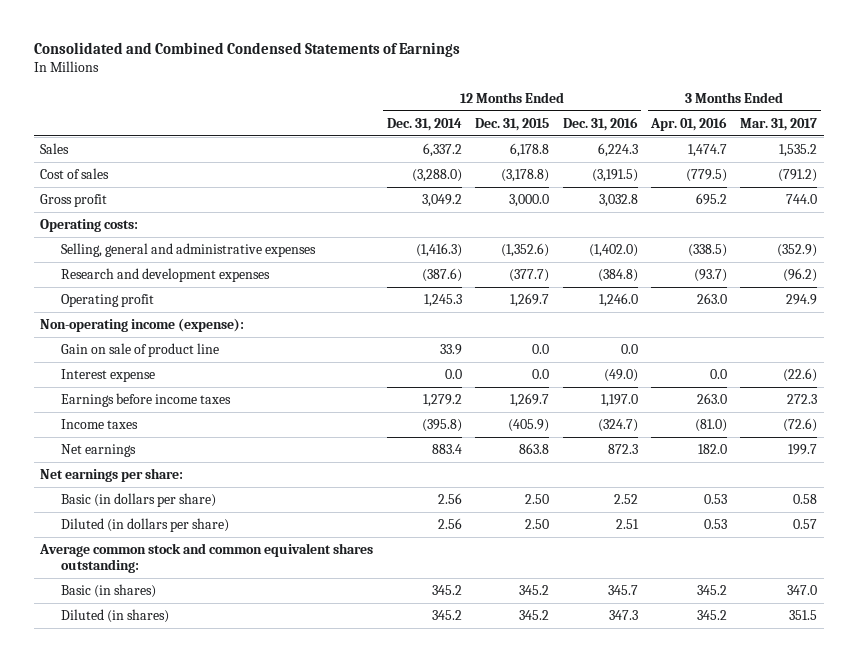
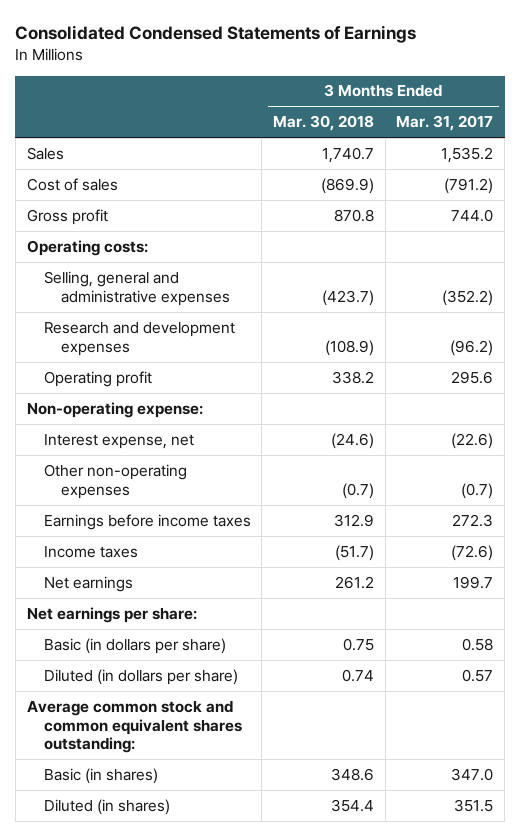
- Consolidated and Combined Condensed Statements of Earnings
+ Consolidated Condensed Statements of Earnings
- | 12 Months Ended Dec. 31, 2014 | 12 Months Ended Dec. 31, 2015 | 12 Months Ended Dec. 31, 2016 | 3 Months Ended Apr. 01, 2016 | 3 Months Ended Mar. 31, 2017
+ | 3 Months Ended Mar. 30, 2018 | 3 Months Ended Mar. 31, 2017
- Selling, general and administrative expenses | (1,416.3) | (1,352.6) | (1,402.0) | (338.5) | (352.9)
+ Selling, general and administrative expenses | (423.7) | (352.2)
- Operating profit | 1,245.3 | 1,269.7 | 1,246.0 | 263.0 | 294.9
- Non-operating income (expense):
- Gain on sale of product line | 33.9 | 0.0 | 0.0 | |
- Interest expense | 0.0 | 0.0 | (49.0) | 0.0 | (22.6)
+ Operating profit | 338.2 | 295.6
+ Non-operating expense:
+ Interest expense, net | (24.6) | (22.6)
+ Other non-operating expenses | (0.7) | (0.7)

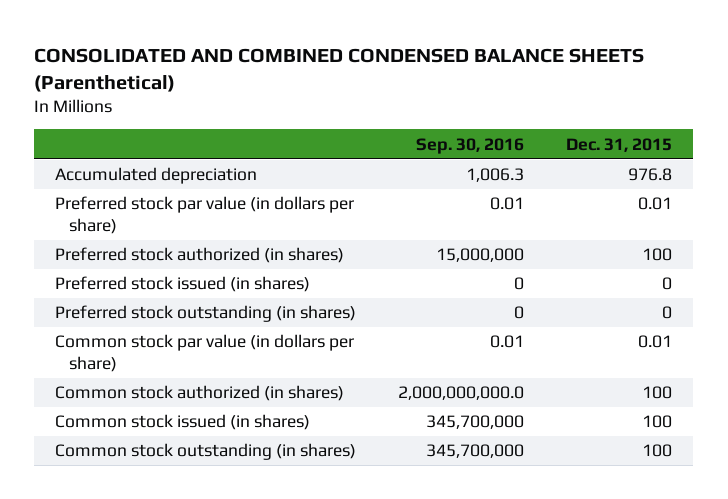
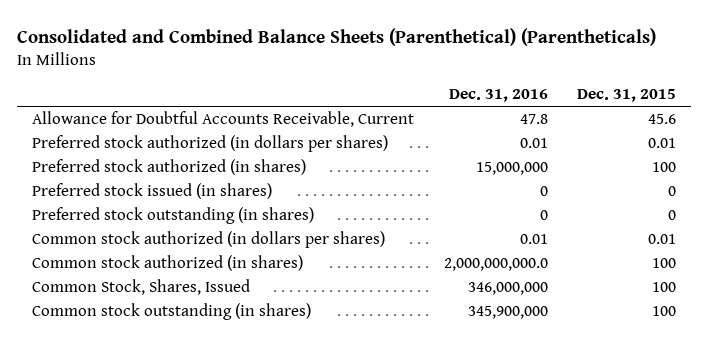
- CONSOLIDATED AND COMBINED CONDENSED BALANCE SHEETS (Parenthetical)
+ Consolidated and Combined Balance Sheets (Parenthetical) (Parentheticals)
- | Sep. 30, 2016 | Dec. 31, 2015
+ | Dec. 31, 2016 | Dec. 31, 2015
- Accumulated depreciation | 1,006.3 | 976.8
- Preferred stock par value (in dollars per share) | 0.01 | 0.01
+ Allowance for Doubtful Accounts Receivable, Current | 47.8 | 45.6
+ Preferred stock authorized (in dollars per shares) | 0.01 | 0.01
- Common stock par value (in dollars per share) | 0.01 | 0.01
+ Common stock authorized (in dollars per shares) | 0.01 | 0.01
- Common stock issued (in shares) | 345,700,000 | 100
+ Common Stock, Shares, Issued | 346,000,000 | 100

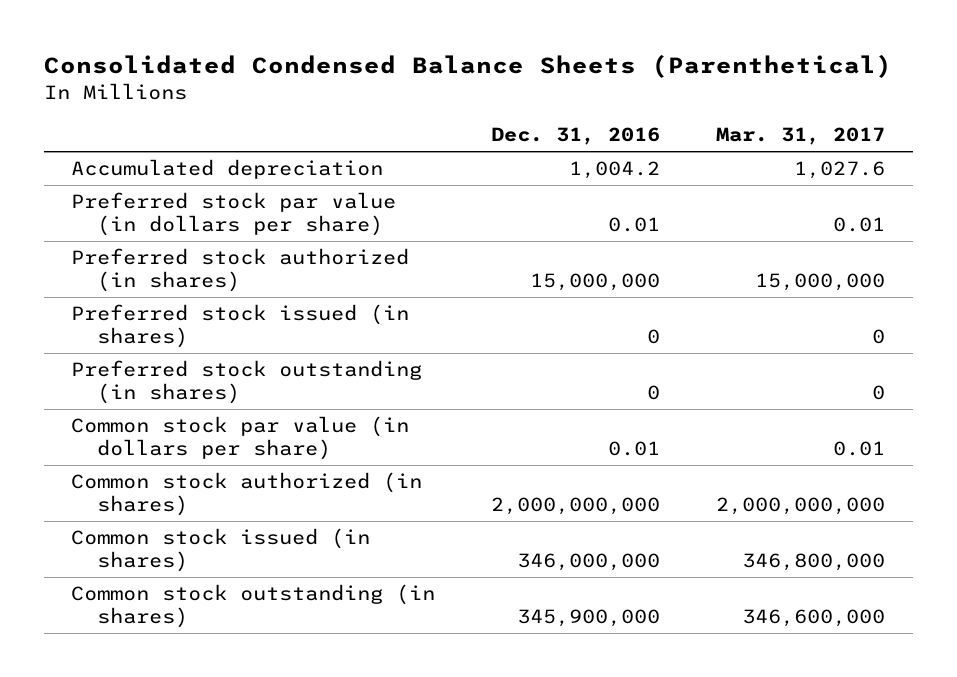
- Consolidated and Combined Balance Sheets (Parenthetical) (Parentheticals)
+ Consolidated Condensed Balance Sheets (Parenthetical)
- | Dec. 31, 2016 | Dec. 31, 2015
+ | Dec. 31, 2016 | Mar. 31, 2017
- Allowance for Doubtful Accounts Receivable, Current | 47.8 | 45.6
- Preferred stock authorized (in dollars per shares) | 0.01 | 0.01
+ Accumulated depreciation | 1,004.2 | 1,027.6
+ Preferred stock par value (in dollars per share) | 0.01 | 0.01
- Common stock authorized (in dollars per shares) | 0.01 | 0.01
- Common stock authorized (in shares) | 2,000,000,000.0 | 100
- Common Stock, Shares, Issued | 346,000,000 | 100
+ Common stock par value (in dollars per share) | 0.01 | 0.01
+ Common stock authorized (in shares) | 2,000,000,000 | 2,000,000,000
+ Common stock issued (in shares) | 346,000,000 | 346,800,000

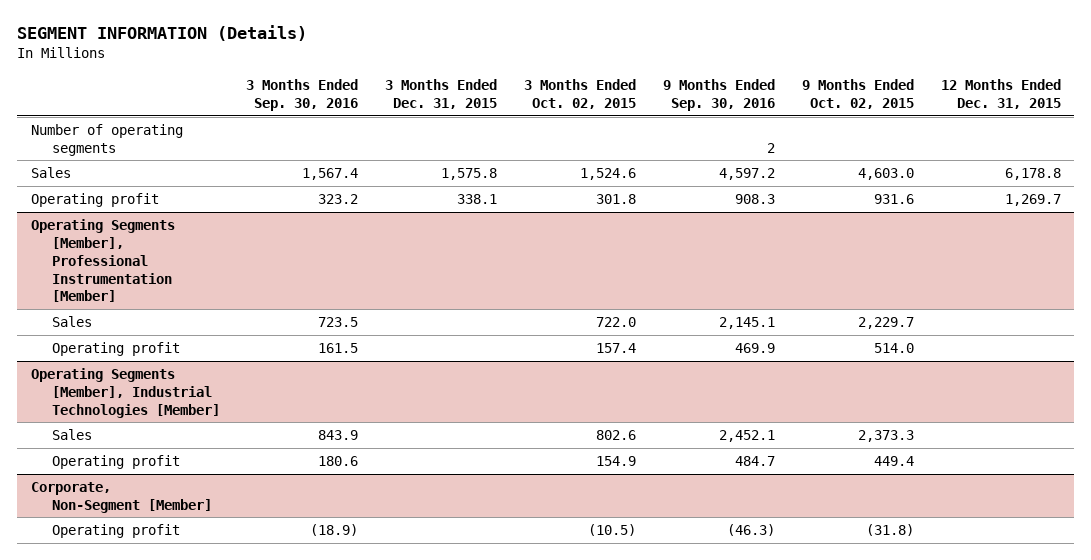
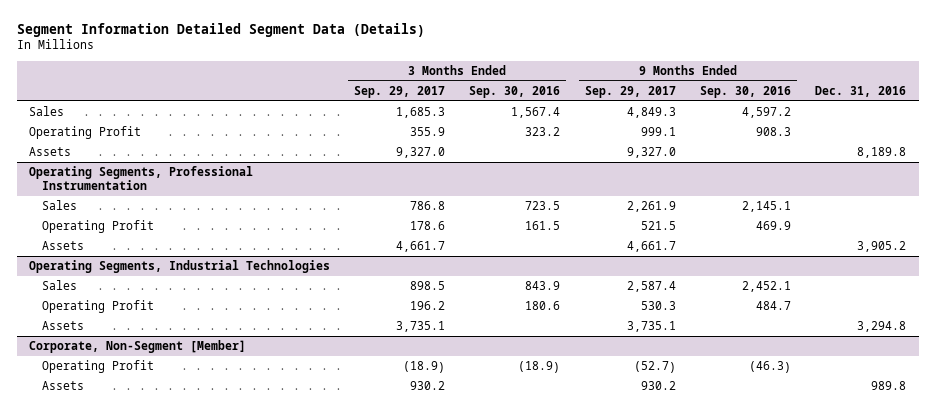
- SEGMENT INFORMATION (Details)
+ Segment Information Detailed Segment Data (Details)
- | 3 Months Ended Sep. 30, 2016 | 3 Months Ended Dec. 31, 2015 | 3 Months Ended Oct. 02, 2015 | 9 Months Ended Sep. 30, 2016 | 9 Months Ended Oct. 02, 2015 | 12 Months Ended Dec. 31, 2015
+ | 3 Months Ended Sep. 29, 2017 | 3 Months Ended Sep. 30, 2016 | 9 Months Ended Sep. 29, 2017 | 9 Months Ended Sep. 30, 2016 | Dec. 31, 2016
- Number of operating segments | | | | 2 | |
- Operating profit | 323.2 | 338.1 | 301.8 | 908.3 | 931.6 | 1,269.7
- Operating Segments [Member], Professional Instrumentation [Member]
+ Operating Profit | 355.9 | 323.2 | 999.1 | 908.3 |
+ Assets | 9,327.0 | | 9,327.0 | | 8,189.8
+ Operating Segments, Professional Instrumentation
- Operating profit | 161.5 | | 157.4 | 469.9 | 514.0 |
- Operating Segments [Member], Industrial Technologies [Member]
+ Operating Profit | 178.6 | 161.5 | 521.5 | 469.9 |
+ Assets | 4,661.7 | | 4,661.7 | | 3,905.2
+ Operating Segments, Industrial Technologies
- Operating profit | 180.6 | | 154.9 | 484.7 | 449.4 |
+ Operating Profit | 196.2 | 180.6 | 530.3 | 484.7 |
+ Assets | 3,735.1 | | 3,735.1 | | 3,294.8
@ Corporate, Non-Segment [Member]
- Operating profit | (18.9) | | (10.5) | (46.3) | (31.8) |
+ Operating Profit | (18.9) | (18.9) | (52.7) | (46.3) |
+ Assets | 930.2 | | 930.2 | | 989.8

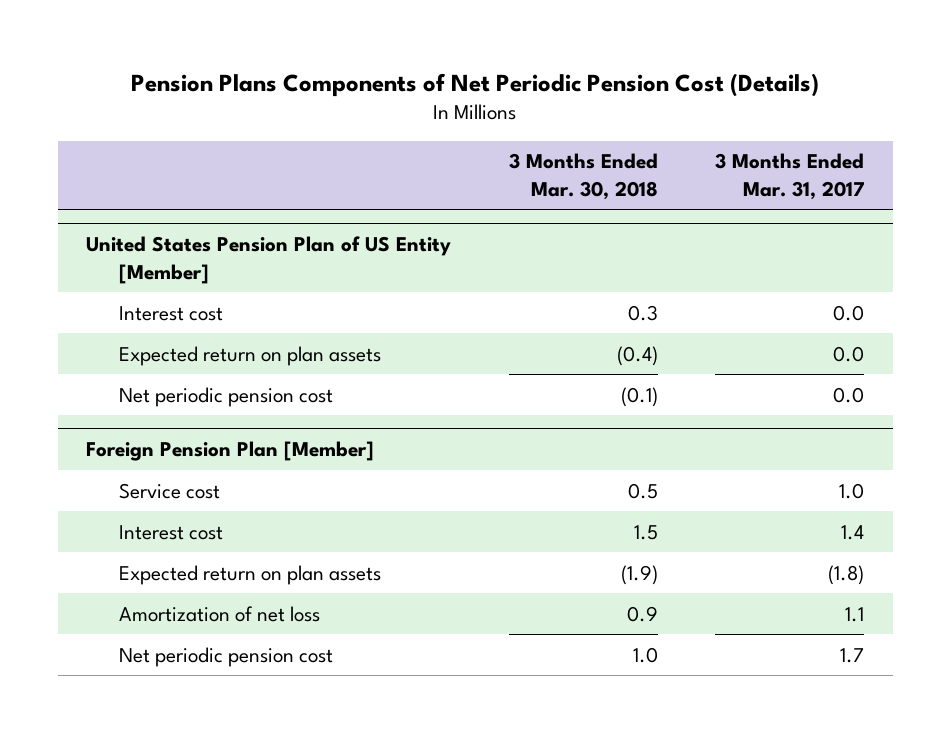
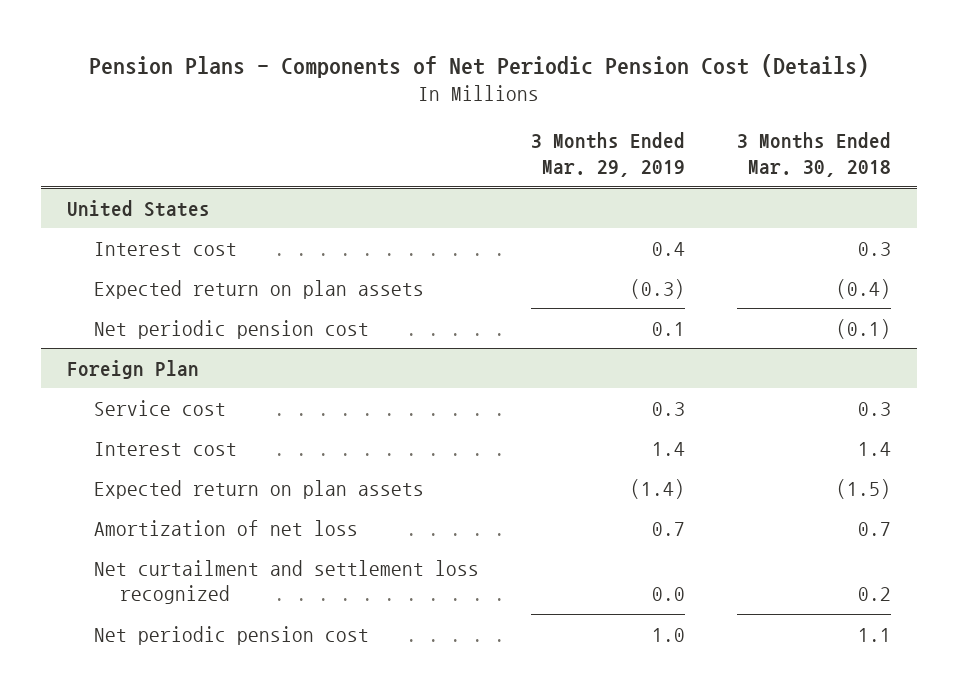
- Pension Plans Components of Net Periodic Pension Cost (Details)
+ Pension Plans - Components of Net Periodic Pension Cost (Details)
- | 3 Months Ended Mar. 30, 2018 | 3 Months Ended Mar. 31, 2017
+ | 3 Months Ended Mar. 29, 2019 | 3 Months Ended Mar. 30, 2018
- United States Pension Plan of US Entity [Member]
+ United States
- Foreign Pension Plan [Member]
- Service cost | 0.5 | 1.0
- Interest cost | 1.5 | 1.4
- Expected return on plan assets | (1.9) | (1.8)
- Amortization of net loss | 0.9 | 1.1
- Net periodic pension cost | 1.0 | 1.7
+ Foreign Plan
+ Service cost | 0.3 | 0.3
+ Interest cost | 1.4 | 1.4
+ Expected return on plan assets | (1.4) | (1.5)
+ Amortization of net loss | 0.7 | 0.7
+ Net curtailment and settlement loss recognized | 0.0 | 0.2
+ Net periodic pension cost | 1.0 | 1.1

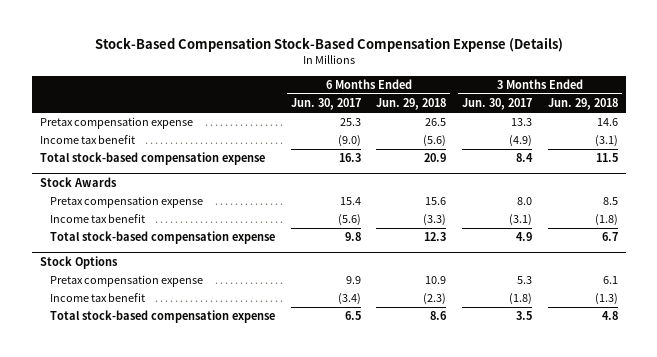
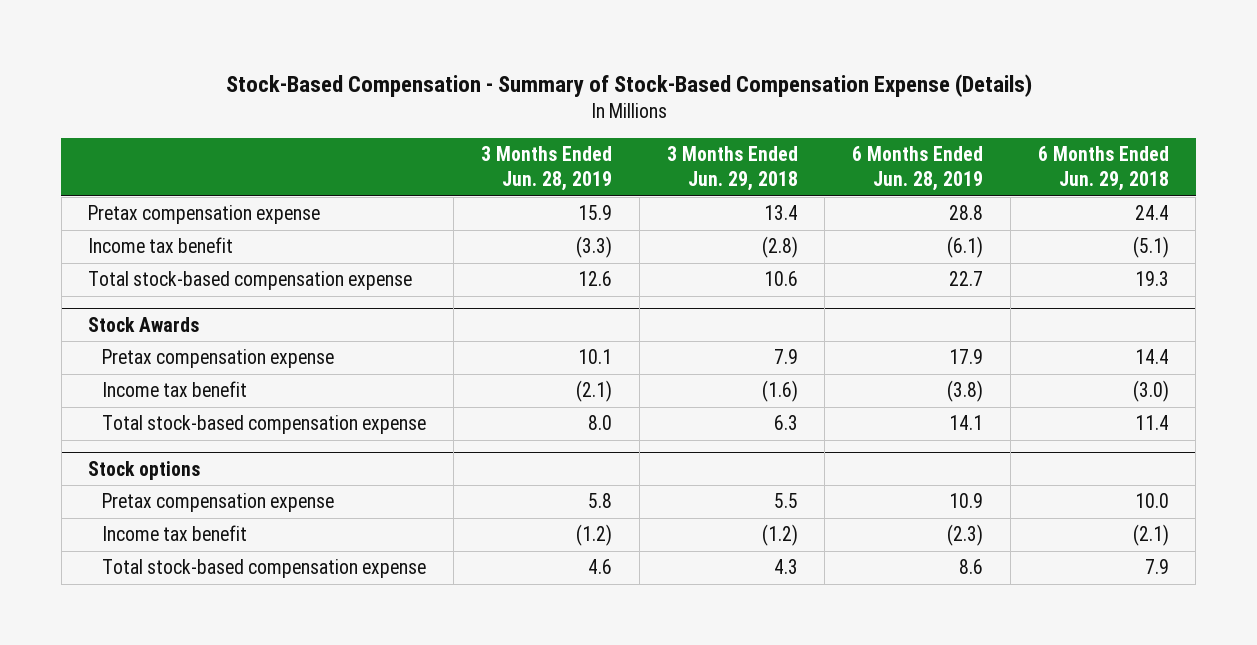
- Stock-Based Compensation Stock-Based Compensation Expense (Details)
+ Stock-Based Compensation - Summary of Stock-Based Compensation Expense (Details)
- | 6 Months Ended Jun. 30, 2017 | 6 Months Ended Jun. 29, 2018 | 3 Months Ended Jun. 30, 2017 | 3 Months Ended Jun. 29, 2018
+ | 3 Months Ended Jun. 28, 2019 | 3 Months Ended Jun. 29, 2018 | 6 Months Ended Jun. 28, 2019 | 6 Months Ended Jun. 29, 2018
- Pretax compensation expense | 25.3 | 26.5 | 13.3 | 14.6
- Income tax benefit | (9.0) | (5.6) | (4.9) | (3.1)
- Total stock-based compensation expense | 16.3 | 20.9 | 8.4 | 11.5
+ Pretax compensation expense | 15.9 | 13.4 | 28.8 | 24.4
+ Income tax benefit | (3.3) | (2.8) | (6.1) | (5.1)
+ Total stock-based compensation expense | 12.6 | 10.6 | 22.7 | 19.3
@ Stock Awards
- Pretax compensation expense | 15.4 | 15.6 | 8.0 | 8.5
- Income tax benefit | (5.6) | (3.3) | (3.1) | (1.8)
- Total stock-based compensation expense | 9.8 | 12.3 | 4.9 | 6.7
- Stock Options
- Pretax compensation expense | 9.9 | 10.9 | 5.3 | 6.1
- Income tax benefit | (3.4) | (2.3) | (1.8) | (1.3)
- Total stock-based compensation expense | 6.5 | 8.6 | 3.5 | 4.8
@ Stock Awards
+ Pretax compensation expense | 10.1 | 7.9 | 17.9 | 14.4
+ Income tax benefit | (2.1) | (1.6) | (3.8) | (3.0)
+ Total stock-based compensation expense | 8.0 | 6.3 | 14.1 | 11.4
+ Stock options
+ Pretax compensation expense | 5.8 | 5.5 | 10.9 | 10.0
+ Income tax benefit | (1.2) | (1.2) | (2.3) | (2.1)
+ Total stock-based compensation expense | 4.6 | 4.3 | 8.6 | 7.9

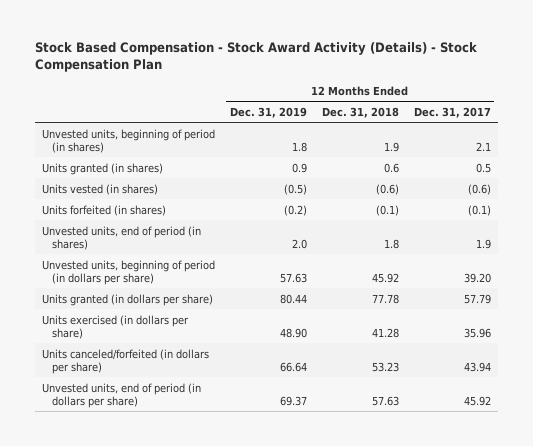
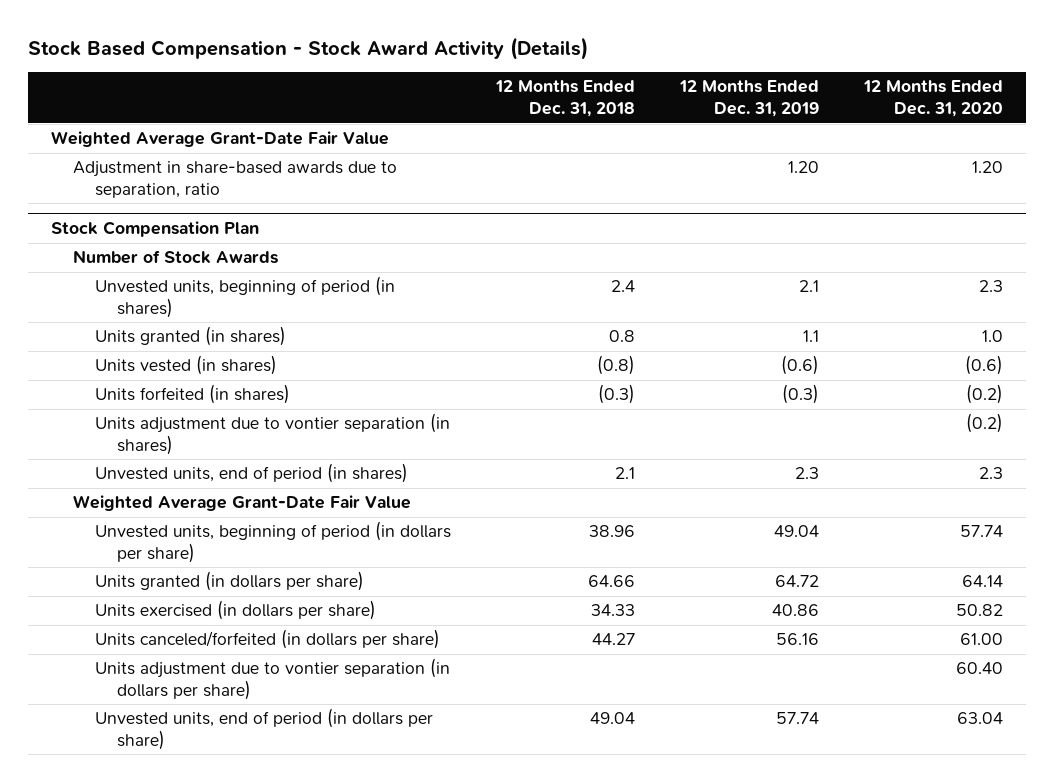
- Stock Based Compensation - Stock Award Activity (Details) - Stock Compensation Plan
+ Stock Based Compensation - Stock Award Activity (Details)
- | 12 Months Ended Dec. 31, 2019 | 12 Months Ended Dec. 31, 2018 | 12 Months Ended Dec. 31, 2017
+ | 12 Months Ended Dec. 31, 2018 | 12 Months Ended Dec. 31, 2019 | 12 Months Ended Dec. 31, 2020
- Unvested units, beginning of period (in shares) | 1.8 | 1.9 | 2.1
- Units granted (in shares) | 0.9 | 0.6 | 0.5
- Units vested (in shares) | (0.5) | (0.6) | (0.6)
- Units forfeited (in shares) | (0.2) | (0.1) | (0.1)
- Unvested units, end of period (in shares) | 2.0 | 1.8 | 1.9
- Unvested units, beginning of period (in dollars per share) | 57.63 | 45.92 | 39.20
- Units granted (in dollars per share) | 80.44 | 77.78 | 57.79
- Units exercised (in dollars per share) | 48.90 | 41.28 | 35.96
- Units canceled/forfeited (in dollars per share) | 66.64 | 53.23 | 43.94
- Unvested units, end of period (in dollars per share) | 69.37 | 57.63 | 45.92
+ Weighted Average Grant-Date Fair Value
+ Adjustment in share-based awards due to separation, ratio | | 1.20 | 1.20
+ Stock Compensation Plan
+ Number of Stock Awards
+ Unvested units, beginning of period (in shares) | 2.4 | 2.1 | 2.3
+ Units granted (in shares) | 0.8 | 1.1 | 1.0
+ Units vested (in shares) | (0.8) | (0.6) | (0.6)
+ Units forfeited (in shares) | (0.3) | (0.3) | (0.2)
+ Units adjustment due to vontier separation (in shares) | | | (0.2)
+ Unvested units, end of period (in shares) | 2.1 | 2.3 | 2.3
+ Weighted Average Grant-Date Fair Value
+ Unvested units, beginning of period (in dollars per share) | 38.96 | 49.04 | 57.74
+ Units granted (in dollars per share) | 64.66 | 64.72 | 64.14
+ Units exercised (in dollars per share) | 34.33 | 40.86 | 50.82
+ Units canceled/forfeited (in dollars per share) | 44.27 | 56.16 | 61.00
+ Units adjustment due to vontier separation (in dollars per share) | | | 60.40
+ Unvested units, end of period (in dollars per share) | 49.04 | 57.74 | 63.04

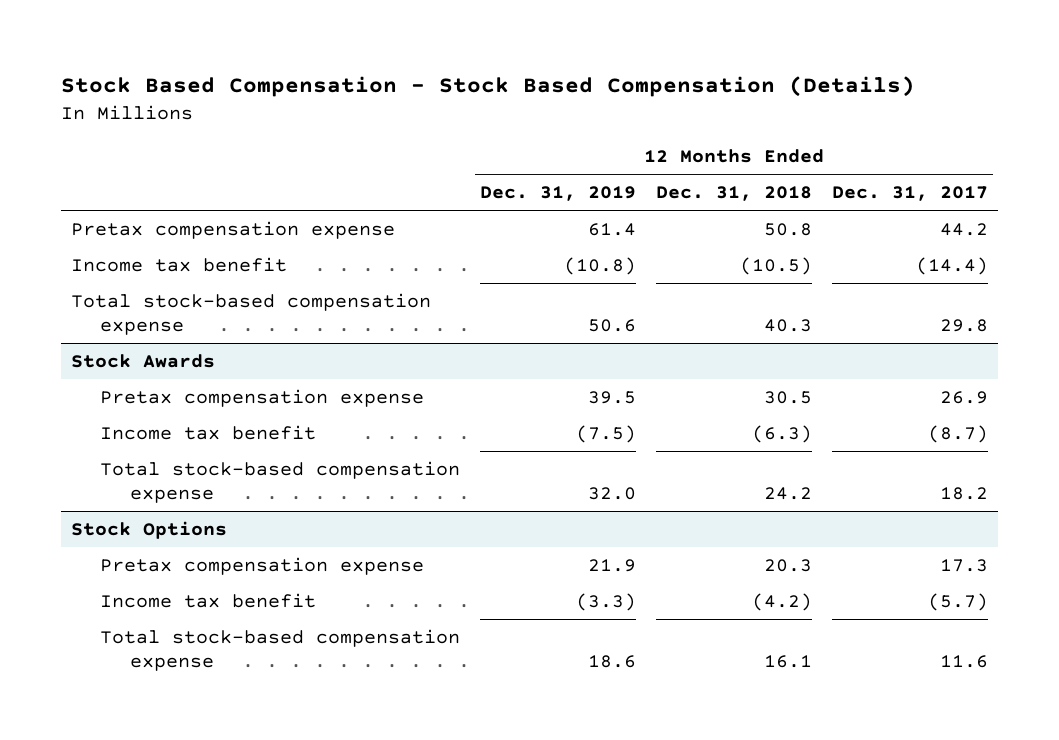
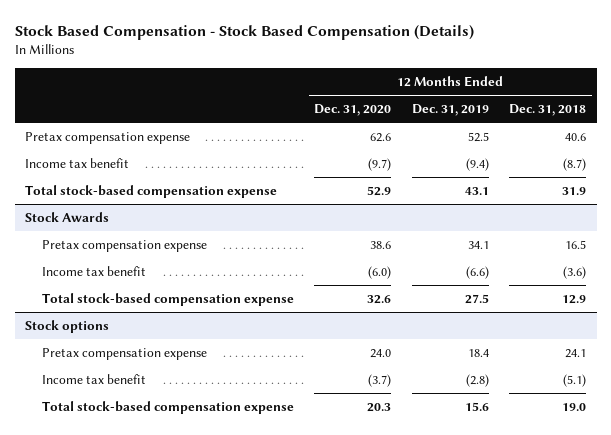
- | 12 Months Ended Dec. 31, 2019 | 12 Months Ended Dec. 31, 2018 | 12 Months Ended Dec. 31, 2017
+ | 12 Months Ended Dec. 31, 2020 | 12 Months Ended Dec. 31, 2019 | 12 Months Ended Dec. 31, 2018
- Pretax compensation expense | 61.4 | 50.8 | 44.2
- Income tax benefit | (10.8) | (10.5) | (14.4)
- Total stock-based compensation expense | 50.6 | 40.3 | 29.8
+ Pretax compensation expense | 62.6 | 52.5 | 40.6
+ Income tax benefit | (9.7) | (9.4) | (8.7)
+ Total stock-based compensation expense | 52.9 | 43.1 | 31.9
@ Stock Awards
- Pretax compensation expense | 39.5 | 30.5 | 26.9
- Income tax benefit | (7.5) | (6.3) | (8.7)
- Total stock-based compensation expense | 32.0 | 24.2 | 18.2
- Stock Options
- Pretax compensation expense | 21.9 | 20.3 | 17.3
- Income tax benefit | (3.3) | (4.2) | (5.7)
- Total stock-based compensation expense | 18.6 | 16.1 | 11.6
@ Stock Awards
+ Pretax compensation expense | 38.6 | 34.1 | 16.5
+ Income tax benefit | (6.0) | (6.6) | (3.6)
+ Total stock-based compensation expense | 32.6 | 27.5 | 12.9
+ Stock options
+ Pretax compensation expense | 24.0 | 18.4 | 24.1
+ Income tax benefit | (3.7) | (2.8) | (5.1)
+ Total stock-based compensation expense | 20.3 | 15.6 | 19.0

